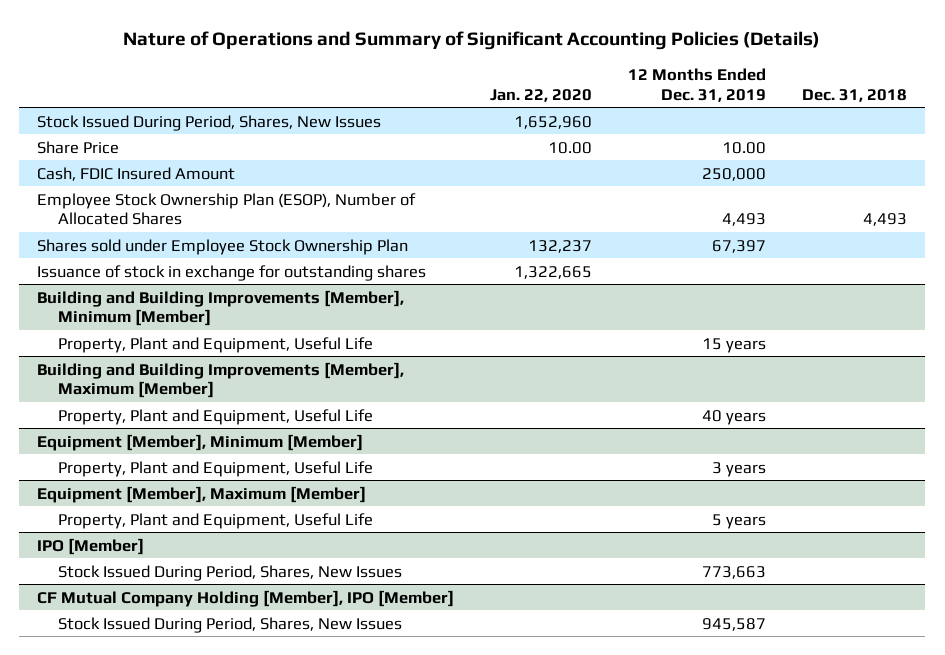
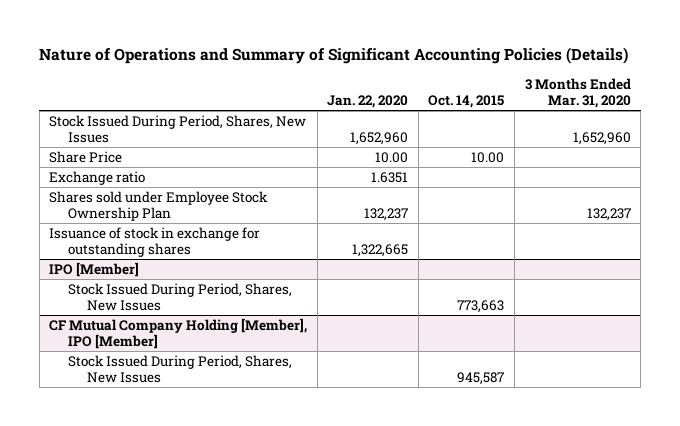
- | Jan. 22, 2020 | 12 Months Ended Dec. 31, 2019 | Dec. 31, 2018
+ | Jan. 22, 2020 | Oct. 14, 2015 | 3 Months Ended Mar. 31, 2020
- Cash, FDIC Insured Amount | | 250,000 |
- Employee Stock Ownership Plan (ESOP), Number of Allocated Shares | | 4,493 | 4,493
+ Exchange ratio | 1.6351 | |
- Building and Building Improvements [Member], Minimum [Member]
- Property, Plant and Equipment, Useful Life | | 15 years |
- Building and Building Improvements [Member], Maximum [Member]
- Property, Plant and Equipment, Useful Life | | 40 years |
- Equipment [Member], Minimum [Member]
- Property, Plant and Equipment, Useful Life | | 3 years |
- Equipment [Member], Maximum [Member]
- Property, Plant and Equipment, Useful Life | | 5 years |

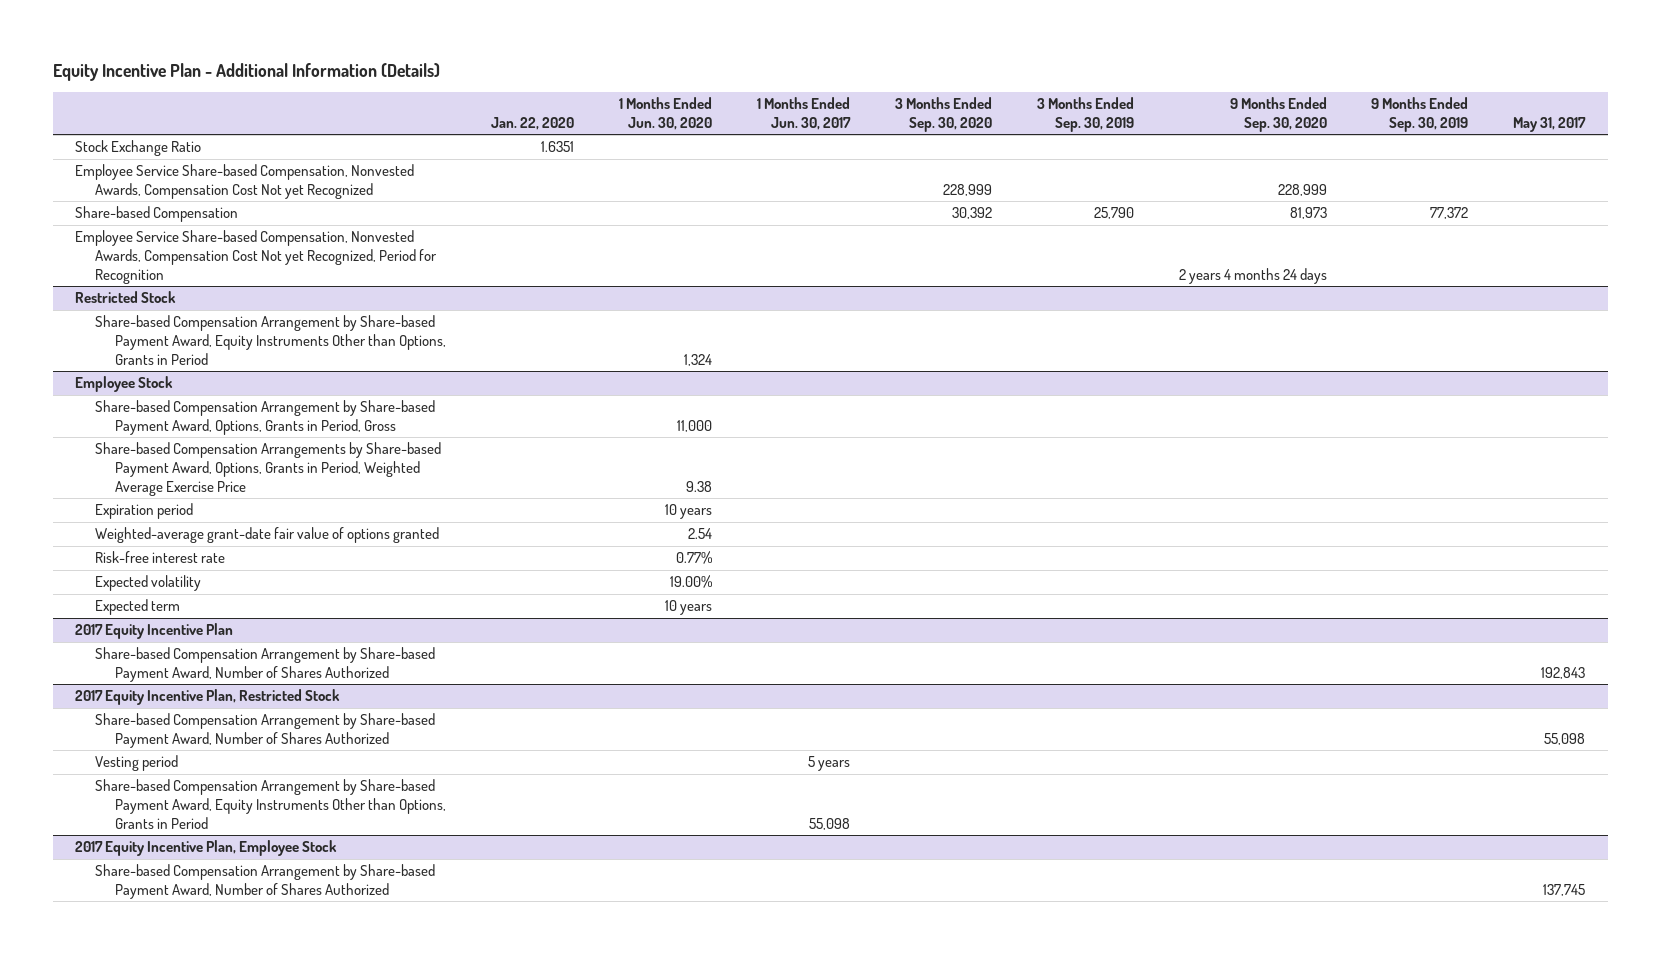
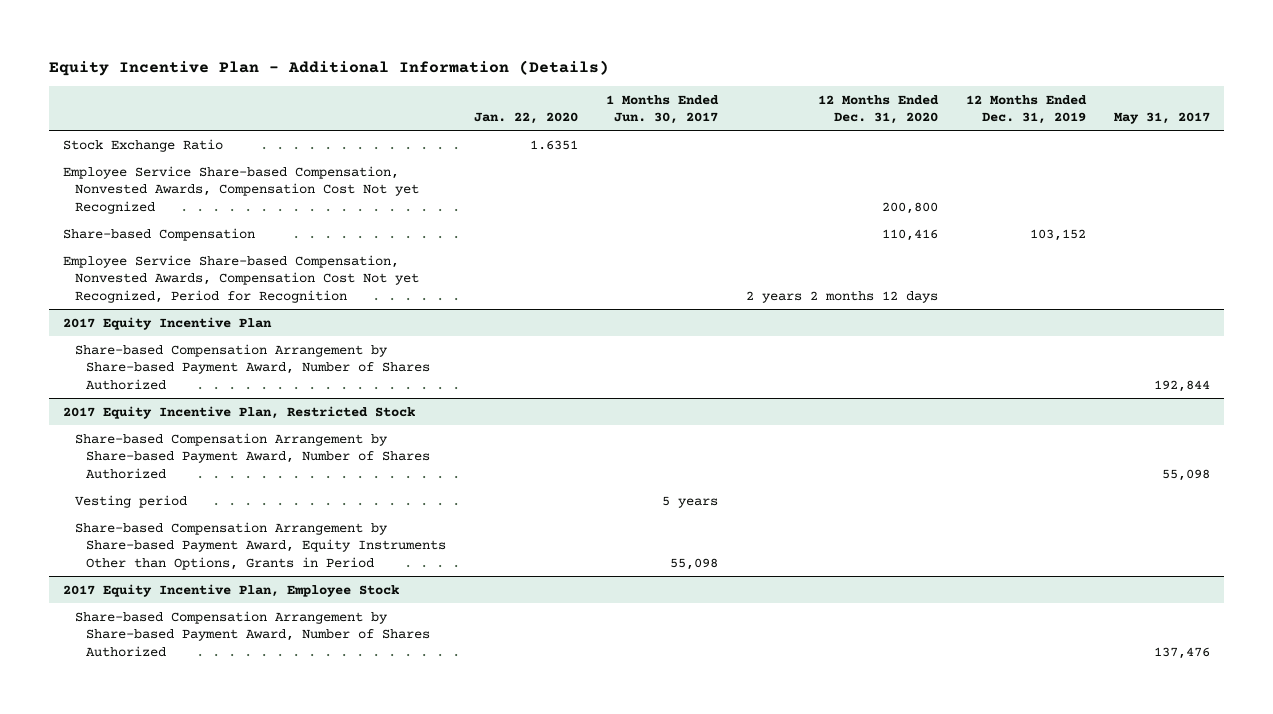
- | Jan. 22, 2020 | 1 Months Ended Jun. 30, 2020 | 1 Months Ended Jun. 30, 2017 | 3 Months Ended Sep. 30, 2020 | 3 Months Ended Sep. 30, 2019 | 9 Months Ended Sep. 30, 2020 | 9 Months Ended Sep. 30, 2019 | May 31, 2017
+ | Jan. 22, 2020 | 1 Months Ended Jun. 30, 2017 | 12 Months Ended Dec. 31, 2020 | 12 Months Ended Dec. 31, 2019 | May 31, 2017
- Restricted Stock
- Share-based Compensation Arrangement by Share-based Payment Award, Equity Instruments Other than Options, Grants in Period | | 1,324 | | | | | |
- Employee Stock
- Share-based Compensation Arrangement by Share-based Payment Award, Options, Grants in Period, Gross | | 11,000 | | | | | |
- Share-based Compensation Arrangements by Share-based Payment Award, Options, Grants in Period, Weighted Average Exercise Price | | 9.38 | | | | | |
- Expiration period | | 10 years | | | | | |
- Weighted-average grant-date fair value of options granted | | 2.54 | | | | | |
- Risk-free interest rate | | 0.77% | | | | | |
- Expected volatility | | 19.00% | | | | | |
- Expected term | | 10 years | | | | | |
@ 2017 Equity Incentive Plan
- Share-based Compensation Arrangement by Share-based Payment Award, Number of Shares Authorized | | | | | | | | 192,843
+ Share-based Compensation Arrangement by Share-based Payment Award, Number of Shares Authorized | | | | | 192,844
@ 2017 Equity Incentive Plan, Employee Stock
- Share-based Compensation Arrangement by Share-based Payment Award, Number of Shares Authorized | | | | | | | | 137,745
+ Share-based Compensation Arrangement by Share-based Payment Award, Number of Shares Authorized | | | | | 137,476

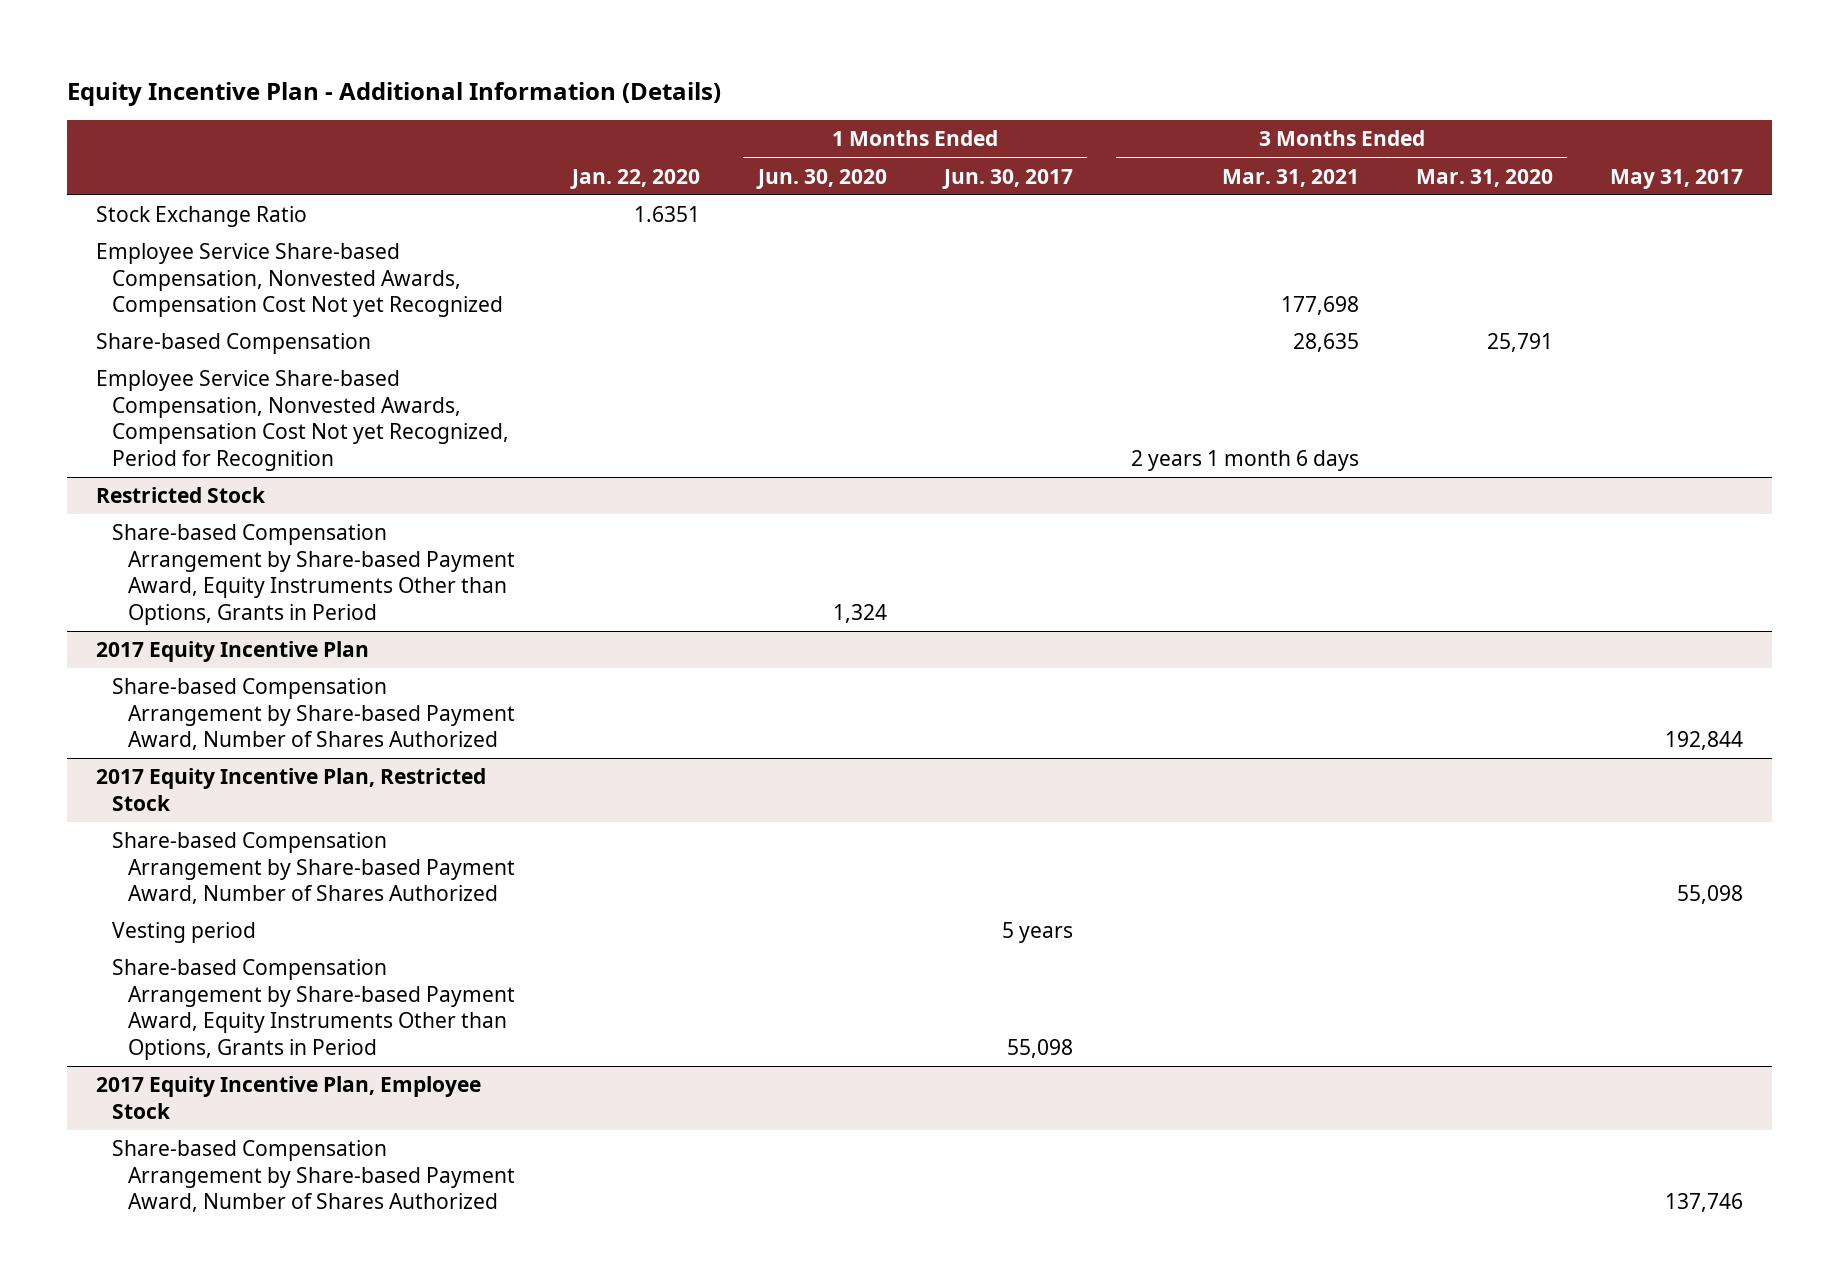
- | Jan. 22, 2020 | 1 Months Ended Jun. 30, 2017 | 12 Months Ended Dec. 31, 2020 | 12 Months Ended Dec. 31, 2019 | May 31, 2017
+ | Jan. 22, 2020 | 1 Months Ended Jun. 30, 2020 | 1 Months Ended Jun. 30, 2017 | 3 Months Ended Mar. 31, 2021 | 3 Months Ended Mar. 31, 2020 | May 31, 2017
+ Restricted Stock
+ Share-based Compensation Arrangement by Share-based Payment Award, Equity Instruments Other than Options, Grants in Period | | 1,324 | | | |
@ 2017 Equity Incentive Plan, Employee Stock
- Share-based Compensation Arrangement by Share-based Payment Award, Number of Shares Authorized | | | | | 137,476
+ Share-based Compensation Arrangement by Share-based Payment Award, Number of Shares Authorized | | | | | | 137,746

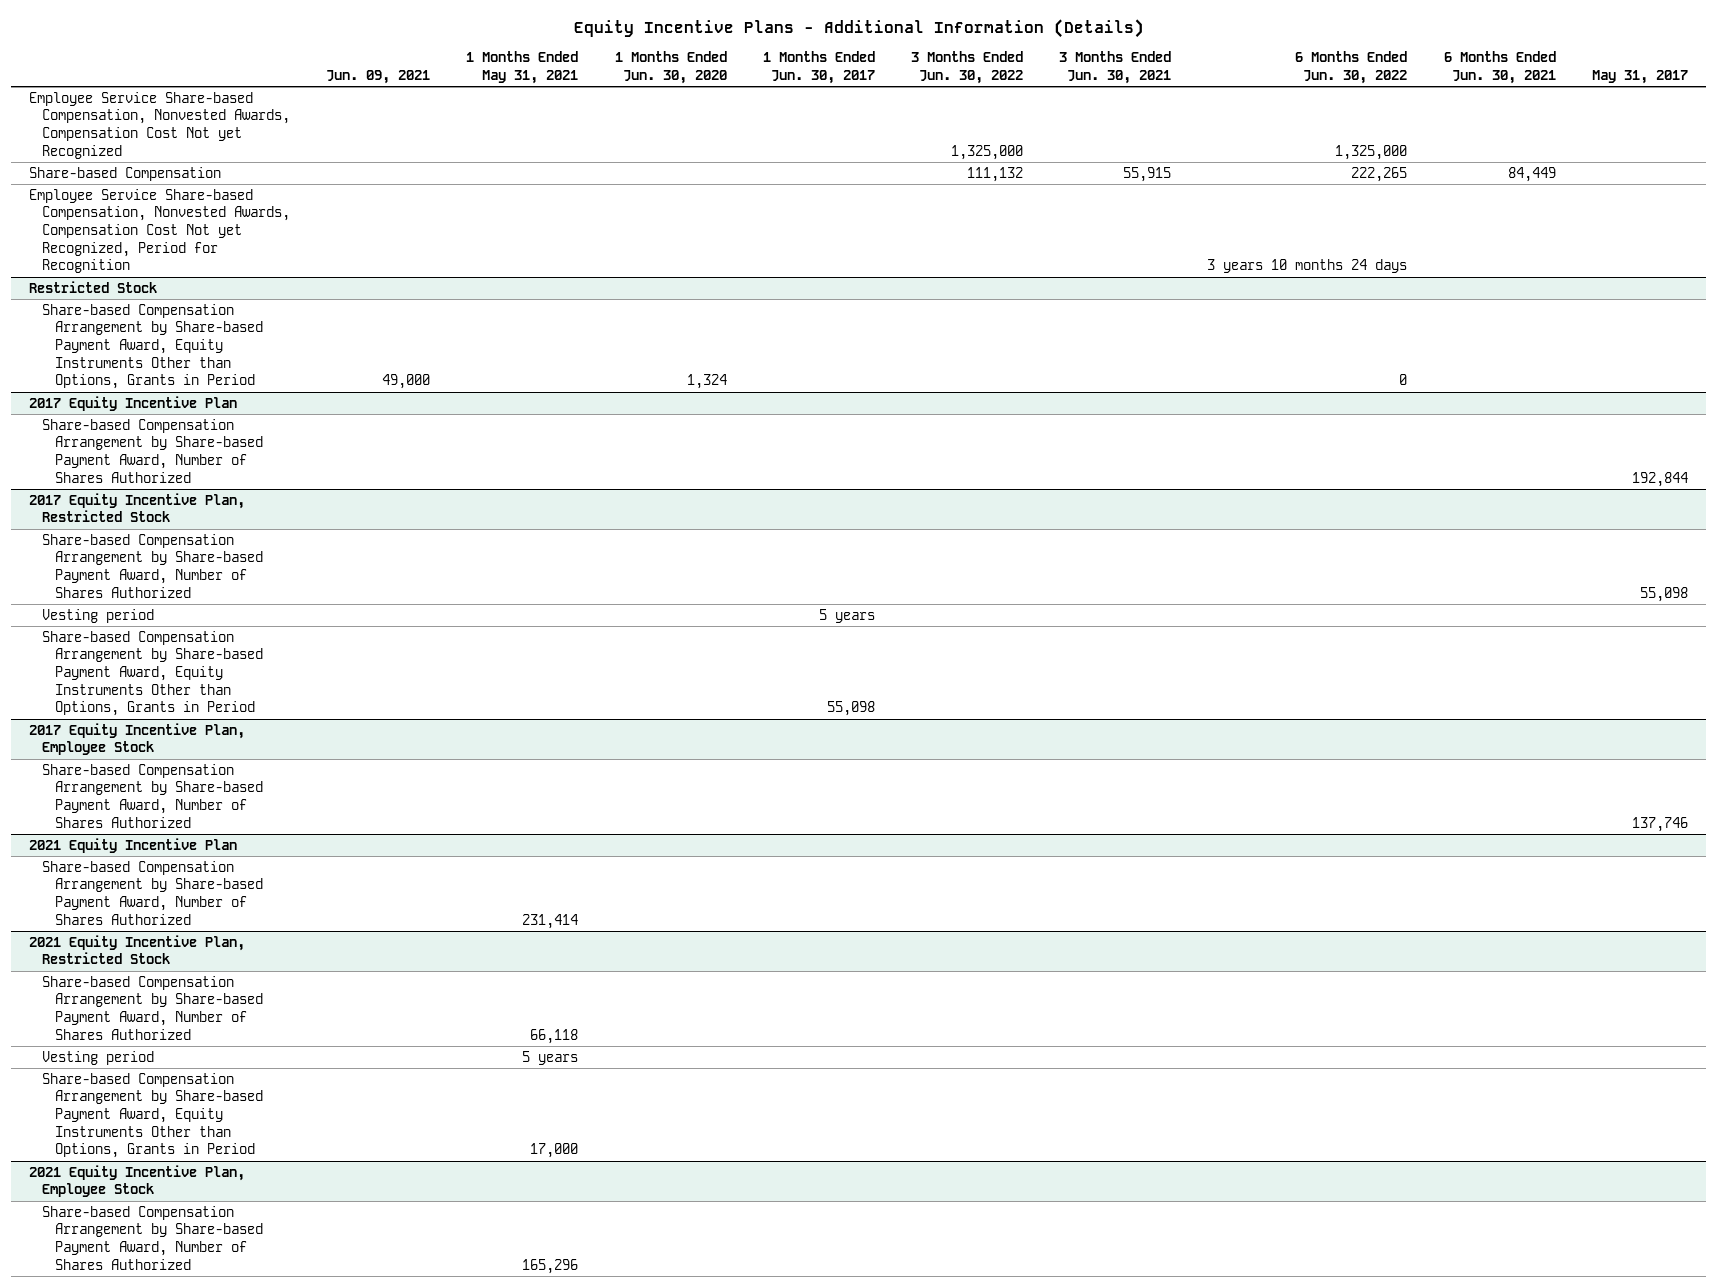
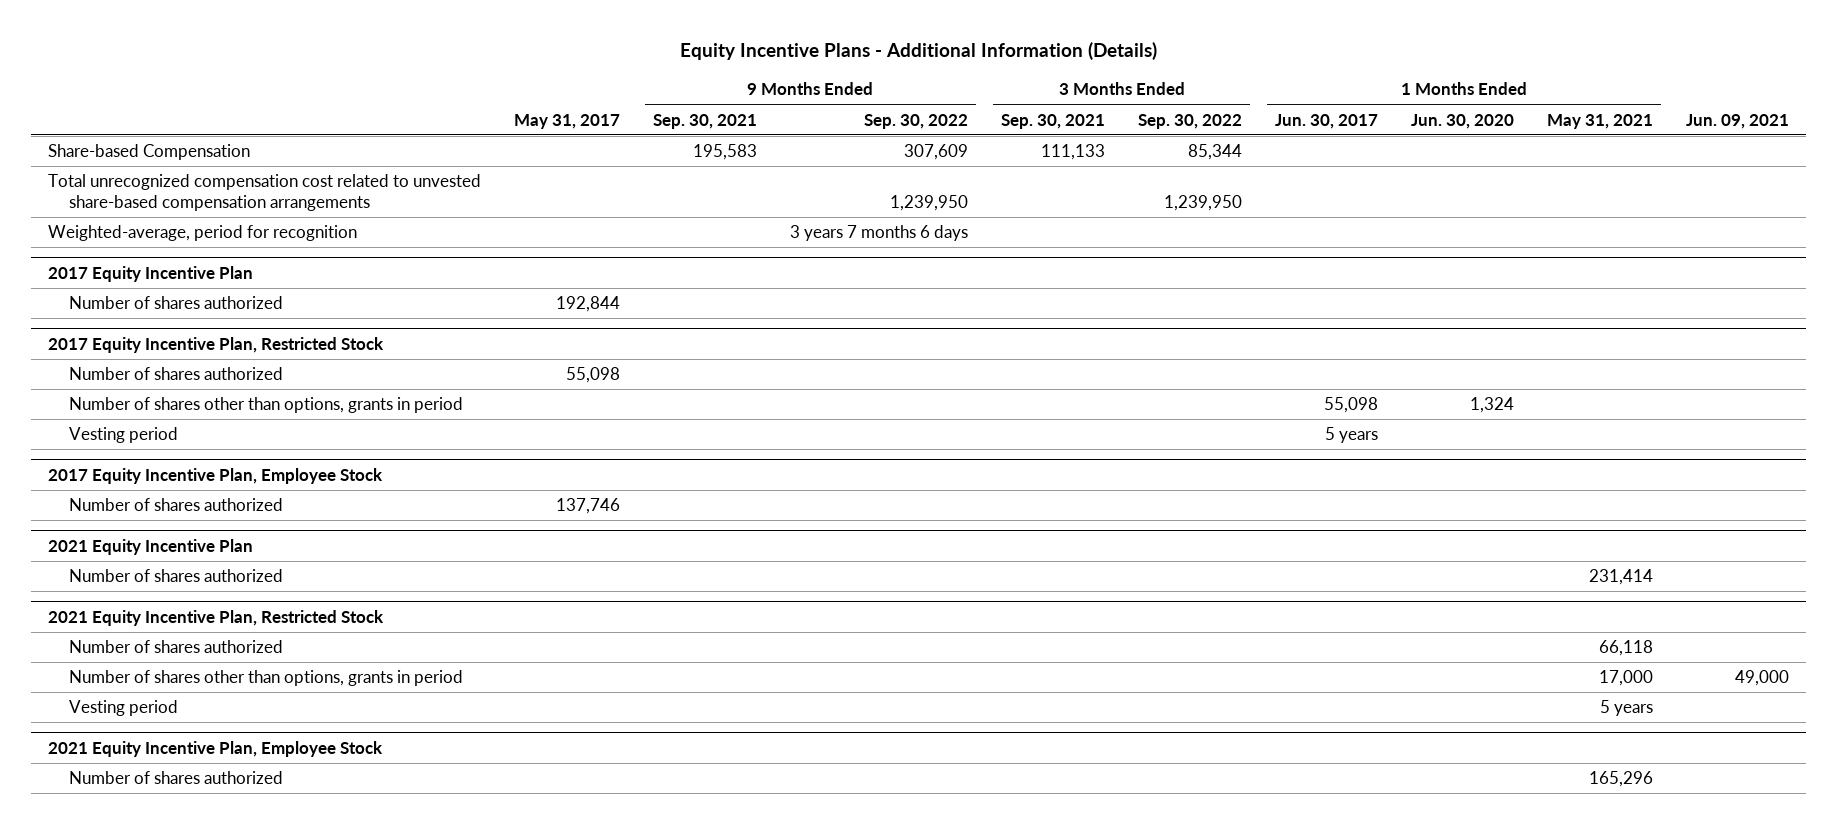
- | Jun. 09, 2021 | 1 Months Ended May 31, 2021 | 1 Months Ended Jun. 30, 2020 | 1 Months Ended Jun. 30, 2017 | 3 Months Ended Jun. 30, 2022 | 3 Months Ended Jun. 30, 2021 | 6 Months Ended Jun. 30, 2022 | 6 Months Ended Jun. 30, 2021 | May 31, 2017
+ | May 31, 2017 | 9 Months Ended Sep. 30, 2021 | 9 Months Ended Sep. 30, 2022 | 3 Months Ended Sep. 30, 2021 | 3 Months Ended Sep. 30, 2022 | 1 Months Ended Jun. 30, 2017 | 1 Months Ended Jun. 30, 2020 | 1 Months Ended May 31, 2021 | Jun. 09, 2021
- Employee Service Share-based Compensation, Nonvested Awards, Compensation Cost Not yet Recognized | | | | | 1,325,000 | | 1,325,000 | |
- Employee Service Share-based Compensation, Nonvested Awards, Compensation Cost Not yet Recognized, Period for Recognition | | | | | | | 3 years 10 months 24 days | |
- Restricted Stock
- Share-based Compensation Arrangement by Share-based Payment Award, Equity Instruments Other than Options, Grants in Period | 49,000 | | 1,324 | | | | 0 | |
+ Total unrecognized compensation cost related to unvested share-based compensation arrangements | | | 1,239,950 | | 1,239,950 | | | |
+ Weighted-average, period for recognition | | | 3 years 7 months 6 days | | | | | |
@ 2017 Equity Incentive Plan
- Share-based Compensation Arrangement by Share-based Payment Award, Number of Shares Authorized | | | | | | | | | 192,844
+ Number of shares authorized | 192,844 | | | | | | | |
@ 2017 Equity Incentive Plan, Restricted Stock
- Share-based Compensation Arrangement by Share-based Payment Award, Number of Shares Authorized | | | | | | | | | 55,098
+ Number of shares authorized | 55,098 | | | | | | | |
+ Number of shares other than options, grants in period | | | | | | 55,098 | 1,324 | |
- Share-based Compensation Arrangement by Share-based Payment Award, Equity Instruments Other than Options, Grants in Period | | | | 55,098 | | | | |
@ 2017 Equity Incentive Plan, Employee Stock
- Share-based Compensation Arrangement by Share-based Payment Award, Number of Shares Authorized | | | | | | | | | 137,746
+ Number of shares authorized | 137,746 | | | | | | | |
@ 2021 Equity Incentive Plan
- Share-based Compensation Arrangement by Share-based Payment Award, Number of Shares Authorized | | 231,414 | | | | | | |
+ Number of shares authorized | | | | | | | | 231,414 |
@ 2021 Equity Incentive Plan, Restricted Stock
- Share-based Compensation Arrangement by Share-based Payment Award, Number of Shares Authorized | | 66,118 | | | | | | |
+ Number of shares authorized | | | | | | | | 66,118 |
+ Number of shares other than options, grants in period | | | | | | | | 17,000 | 49,000
- Share-based Compensation Arrangement by Share-based Payment Award, Equity Instruments Other than Options, Grants in Period | | 17,000 | | | | | | |
@ 2021 Equity Incentive Plan, Employee Stock
- Share-based Compensation Arrangement by Share-based Payment Award, Number of Shares Authorized | | 165,296 | | | | | | |
+ Number of shares authorized | | | | | | | | 165,296 |

